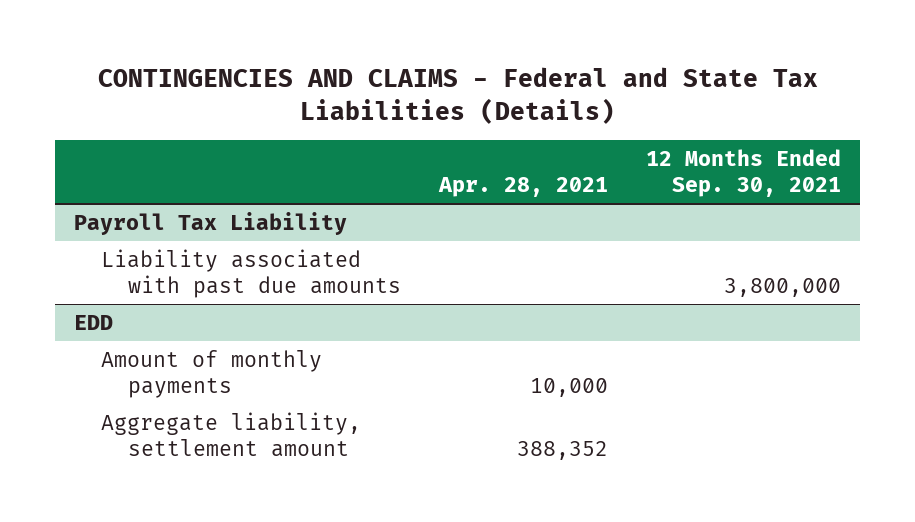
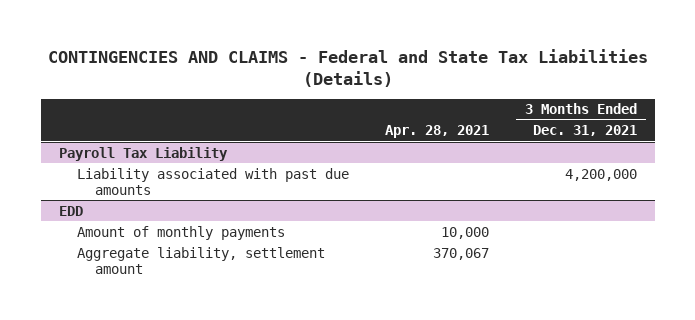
- | Apr. 28, 2021 | 12 Months Ended Sep. 30, 2021
+ | Apr. 28, 2021 | 3 Months Ended Dec. 31, 2021
@ EDD
- Aggregate liability, settlement amount | 388,352 |
+ Aggregate liability, settlement amount | 370,067 |

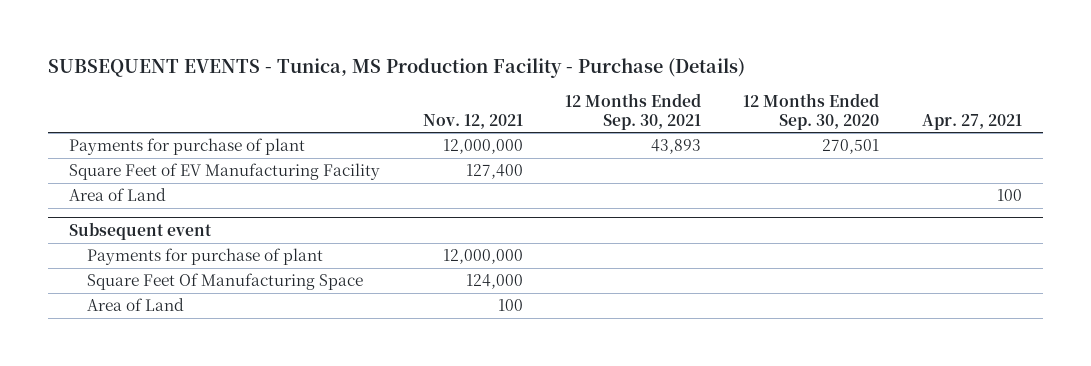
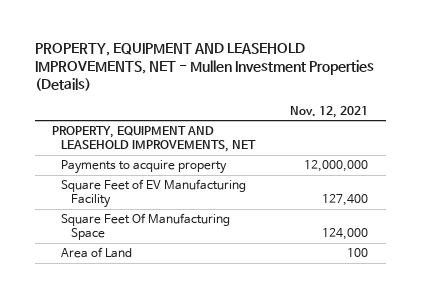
- SUBSEQUENT EVENTS - Tunica, MS Production Facility - Purchase (Details)
+ PROPERTY, EQUIPMENT AND LEASEHOLD IMPROVEMENTS, NET - Mullen Investment Properties (Details)
- | Nov. 12, 2021 | 12 Months Ended Sep. 30, 2021 | 12 Months Ended Sep. 30, 2020 | Apr. 27, 2021
+ | Nov. 12, 2021
- Payments for purchase of plant | 12,000,000 | 43,893 | 270,501 |
+ PROPERTY, EQUIPMENT AND LEASEHOLD IMPROVEMENTS, NET
+ Payments to acquire property | 12,000,000
- Area of Land | | | | 100
- Subsequent event
- Payments for purchase of plant | 12,000,000 | | |

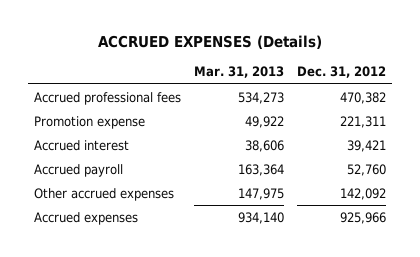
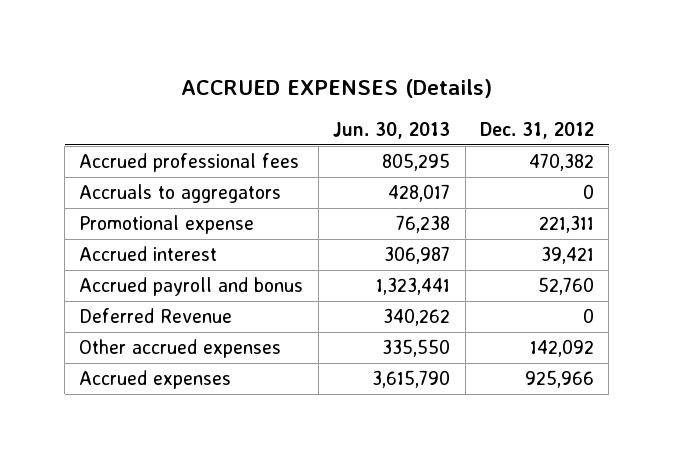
- | Mar. 31, 2013 | Dec. 31, 2012
+ | Jun. 30, 2013 | Dec. 31, 2012
- Promotion expense | 49,922 | 221,311
+ Accruals to aggregators | 428,017 | 0
+ Promotional expense | 76,238 | 221,311
- Accrued payroll | 163,364 | 52,760
+ Accrued payroll and bonus | 1,323,441 | 52,760
+ Deferred Revenue | 340,262 | 0

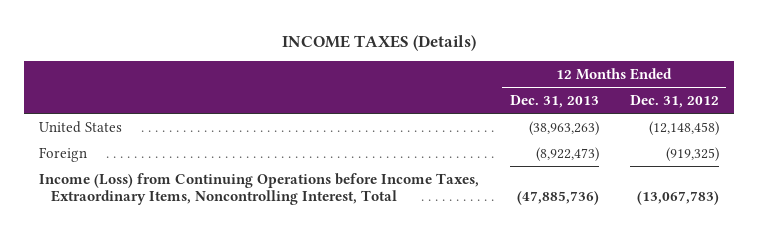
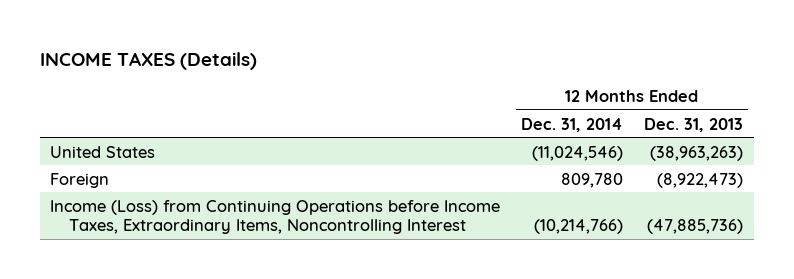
- | 12 Months Ended Dec. 31, 2013 | 12 Months Ended Dec. 31, 2012
+ | 12 Months Ended Dec. 31, 2014 | 12 Months Ended Dec. 31, 2013
- Income (Loss) from Continuing Operations before Income Taxes, Extraordinary Items, Noncontrolling Interest, Total | (47,885,736) | (13,067,783)
+ Income (Loss) from Continuing Operations before Income Taxes, Extraordinary Items, Noncontrolling Interest | (10,214,766) | (47,885,736)

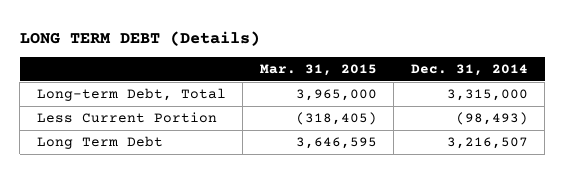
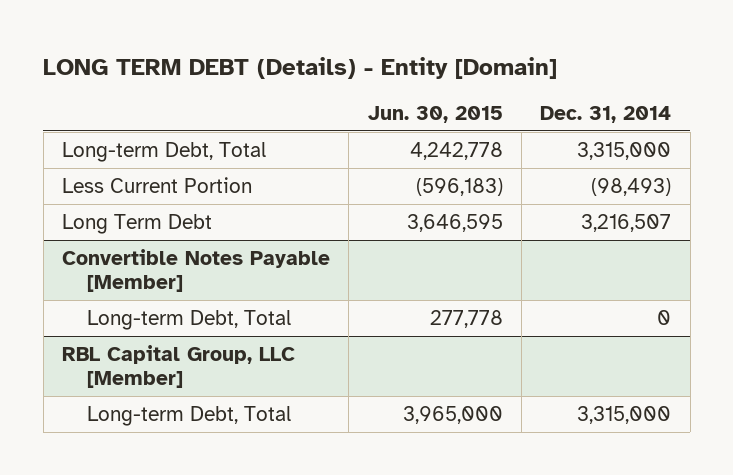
- LONG TERM DEBT (Details)
+ LONG TERM DEBT (Details) - Entity [Domain]
- | Mar. 31, 2015 | Dec. 31, 2014
+ | Jun. 30, 2015 | Dec. 31, 2014
+ Convertible Notes Payable [Member]
+ Long-term Debt, Total | 277,778 | 0
+ RBL Capital Group, LLC [Member]
+ Long-term Debt, Total | 3,965,000 | 3,315,000

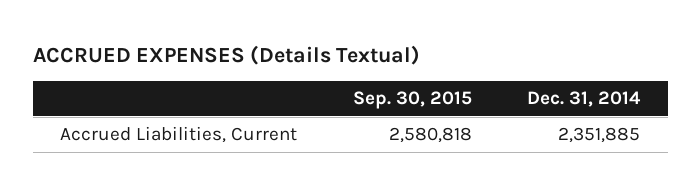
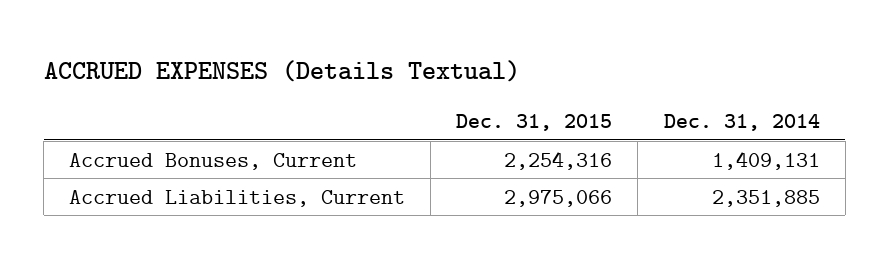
- | Sep. 30, 2015 | Dec. 31, 2014
+ | Dec. 31, 2015 | Dec. 31, 2014
+ Accrued Bonuses, Current | 2,254,316 | 1,409,131

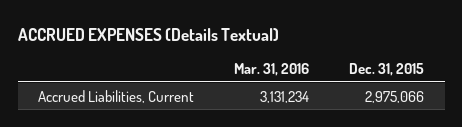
- | Dec. 31, 2015 | Dec. 31, 2014
+ | Mar. 31, 2016 | Dec. 31, 2015
- Accrued Bonuses, Current | 2,254,316 | 1,409,131

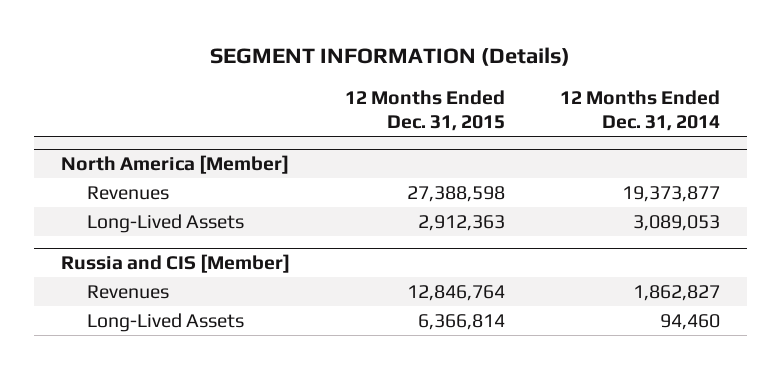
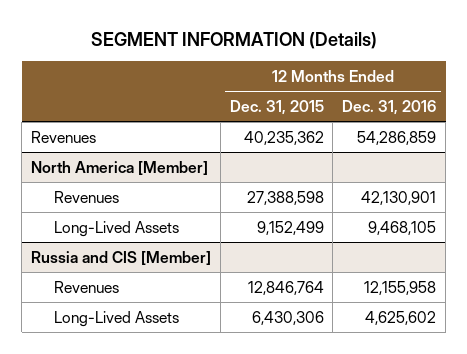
- | 12 Months Ended Dec. 31, 2015 | 12 Months Ended Dec. 31, 2014
+ | 12 Months Ended Dec. 31, 2015 | 12 Months Ended Dec. 31, 2016
+ Revenues | 40,235,362 | 54,286,859
@ North America [Member]
- Long-Lived Assets | 2,912,363 | 3,089,053
+ Long-Lived Assets | 9,152,499 | 9,468,105
@ Russia and CIS [Member]
- Long-Lived Assets | 6,366,814 | 94,460
+ Long-Lived Assets | 6,430,306 | 4,625,602

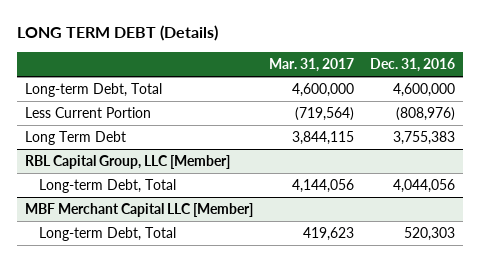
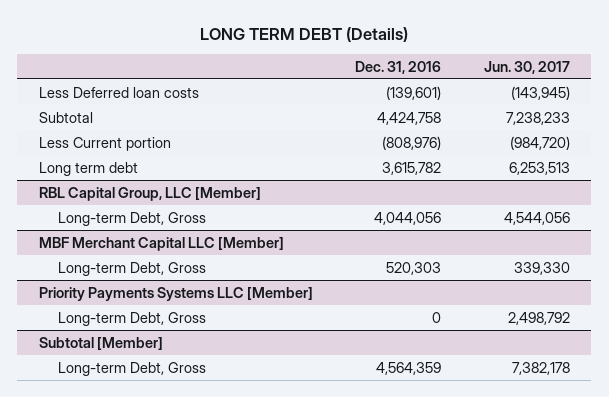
- | Mar. 31, 2017 | Dec. 31, 2016
+ | Dec. 31, 2016 | Jun. 30, 2017
- Long-term Debt, Total | 4,600,000 | 4,600,000
- Less Current Portion | (719,564) | (808,976)
- Long Term Debt | 3,844,115 | 3,755,383
+ Less Deferred loan costs | (139,601) | (143,945)
+ Subtotal | 4,424,758 | 7,238,233
+ Less Current portion | (808,976) | (984,720)
+ Long term debt | 3,615,782 | 6,253,513
@ RBL Capital Group, LLC [Member]
- Long-term Debt, Total | 4,144,056 | 4,044,056
+ Long-term Debt, Gross | 4,044,056 | 4,544,056
@ MBF Merchant Capital LLC [Member]
- Long-term Debt, Total | 419,623 | 520,303
+ Long-term Debt, Gross | 520,303 | 339,330
+ Priority Payments Systems LLC [Member]
+ Long-term Debt, Gross | 0 | 2,498,792
+ Subtotal [Member]
+ Long-term Debt, Gross | 4,564,359 | 7,382,178

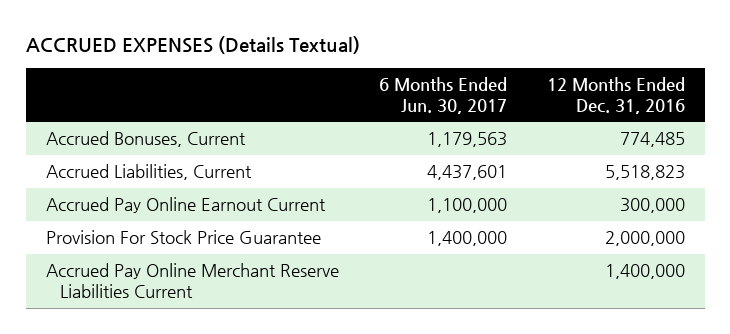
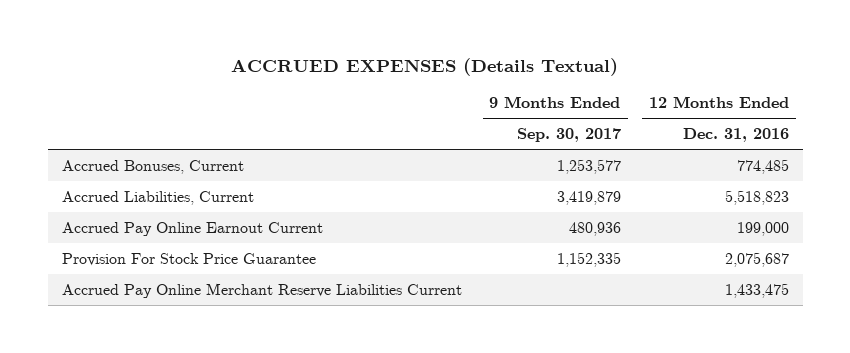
- | 6 Months Ended Jun. 30, 2017 | 12 Months Ended Dec. 31, 2016
+ | 9 Months Ended Sep. 30, 2017 | 12 Months Ended Dec. 31, 2016
- Accrued Pay Online Earnout Current | 1,100,000 | 300,000
- Provision For Stock Price Guarantee | 1,400,000 | 2,000,000
- Accrued Pay Online Merchant Reserve Liabilities Current | | 1,400,000
+ Accrued Pay Online Earnout Current | 480,936 | 199,000
+ Provision For Stock Price Guarantee | 1,152,335 | 2,075,687
+ Accrued Pay Online Merchant Reserve Liabilities Current | | 1,433,475

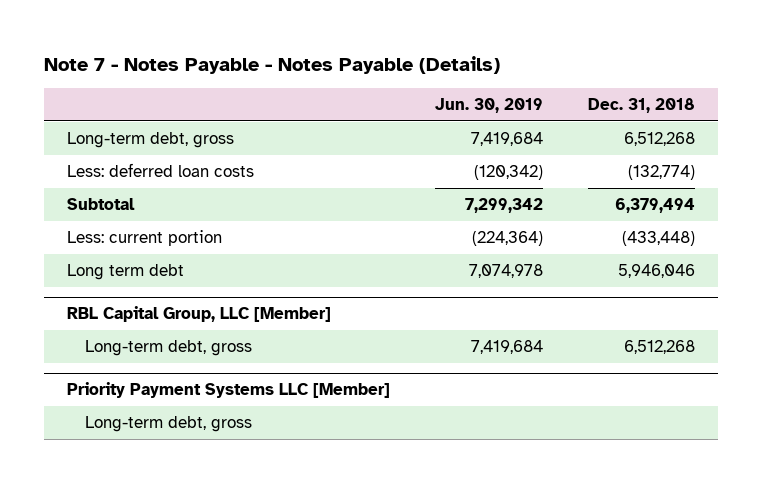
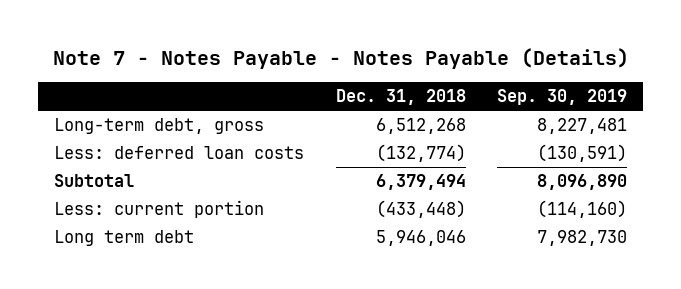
- | Jun. 30, 2019 | Dec. 31, 2018
+ | Dec. 31, 2018 | Sep. 30, 2019
- RBL Capital Group, LLC [Member]
- Long-term debt, gross | 7,419,684 | 6,512,268
- Priority Payment Systems LLC [Member]
- Long-term debt, gross

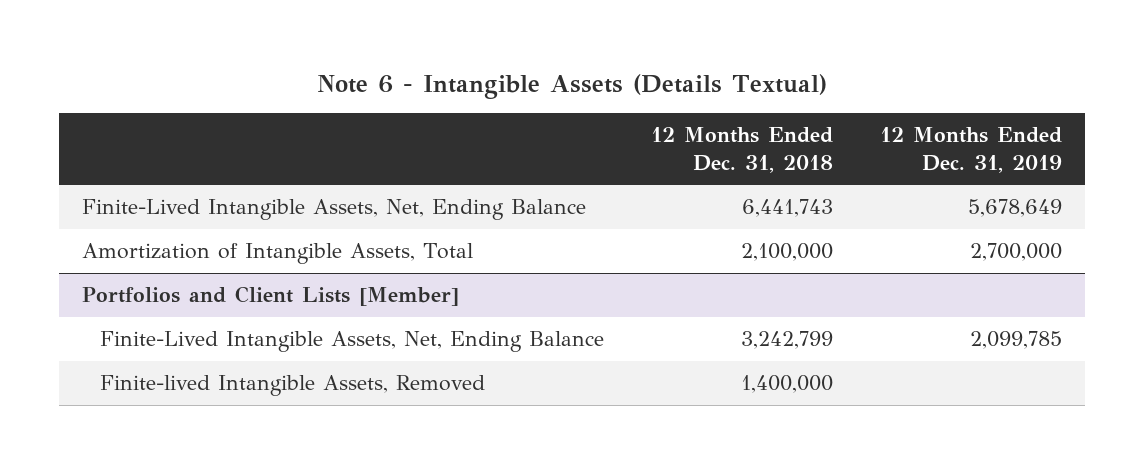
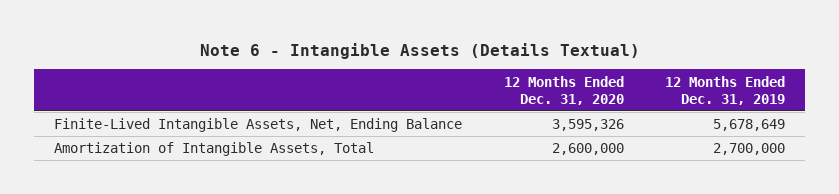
- | 12 Months Ended Dec. 31, 2018 | 12 Months Ended Dec. 31, 2019
+ | 12 Months Ended Dec. 31, 2020 | 12 Months Ended Dec. 31, 2019
- Portfolios and Client Lists [Member]
- Finite-Lived Intangible Assets, Net, Ending Balance | 3,242,799 | 2,099,785
- Finite-lived Intangible Assets, Removed | 1,400,000 |

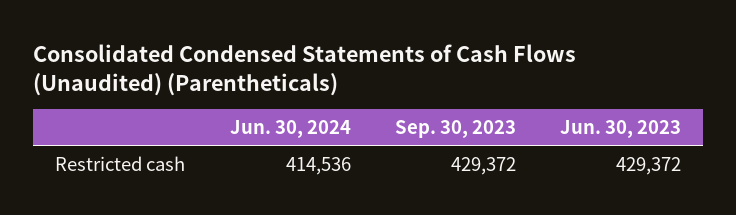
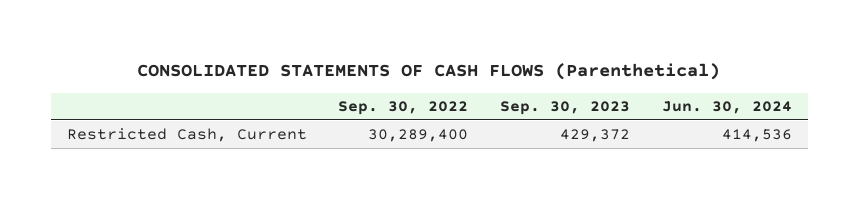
- Consolidated Condensed Statements of Cash Flows (Unaudited) (Parentheticals)
+ CONSOLIDATED STATEMENTS OF CASH FLOWS (Parenthetical)
- | Jun. 30, 2024 | Sep. 30, 2023 | Jun. 30, 2023
+ | Sep. 30, 2022 | Sep. 30, 2023 | Jun. 30, 2024
- Restricted cash | 414,536 | 429,372 | 429,372
+ Restricted Cash, Current | 30,289,400 | 429,372 | 414,536

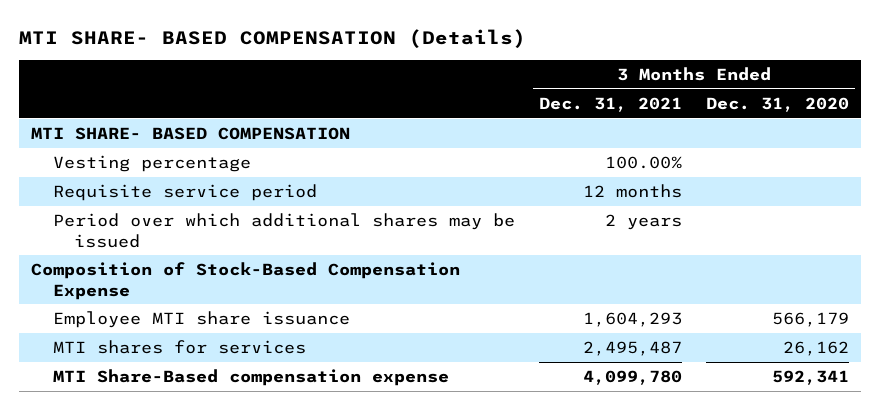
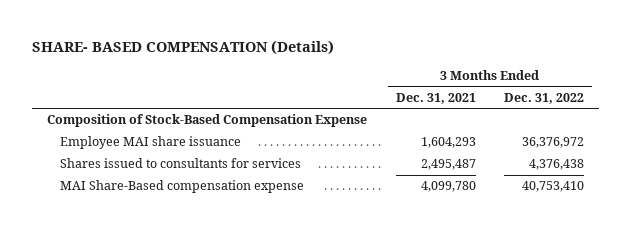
- MTI SHARE- BASED COMPENSATION (Details)
+ SHARE- BASED COMPENSATION (Details)
- | 3 Months Ended Dec. 31, 2021 | 3 Months Ended Dec. 31, 2020
+ | 3 Months Ended Dec. 31, 2021 | 3 Months Ended Dec. 31, 2022
- MTI SHARE- BASED COMPENSATION
- Vesting percentage | 100.00% |
- Requisite service period | 12 months |
- Period over which additional shares may be issued | 2 years |
- Employee MTI share issuance | 1,604,293 | 566,179
- MTI shares for services | 2,495,487 | 26,162
- MTI Share-Based compensation expense | 4,099,780 | 592,341
+ Employee MAI share issuance | 1,604,293 | 36,376,972
+ Shares issued to consultants for services | 2,495,487 | 4,376,438
+ MAI Share-Based compensation expense | 4,099,780 | 40,753,410

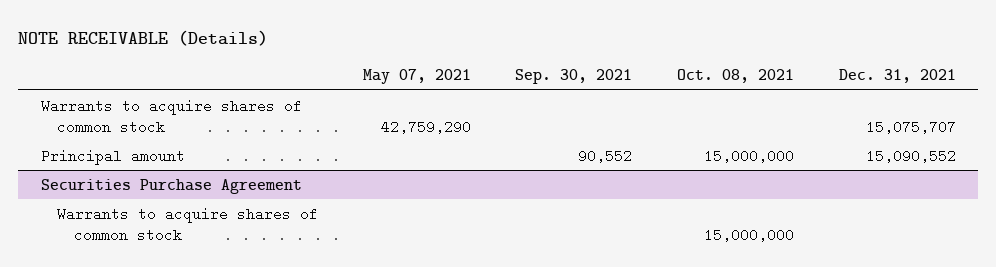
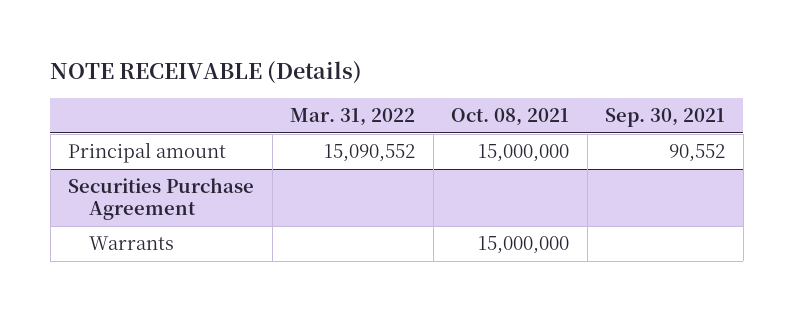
- | May 07, 2021 | Sep. 30, 2021 | Oct. 08, 2021 | Dec. 31, 2021
+ | Mar. 31, 2022 | Oct. 08, 2021 | Sep. 30, 2021
- Warrants to acquire shares of common stock | 42,759,290 | | | 15,075,707
@ Securities Purchase Agreement
- Warrants to acquire shares of common stock | | | 15,000,000 |
+ Warrants | | 15,000,000 |

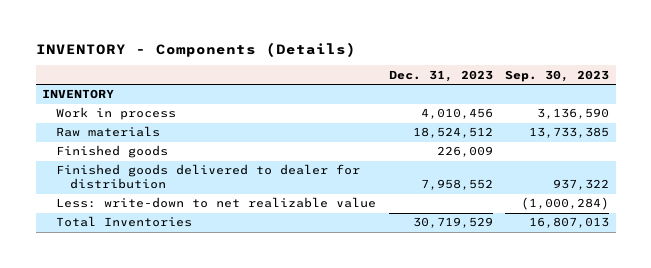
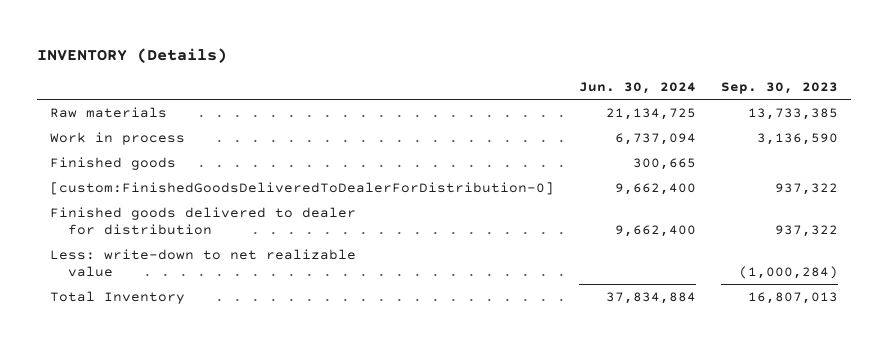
- INVENTORY - Components (Details)
+ INVENTORY (Details)
- | Dec. 31, 2023 | Sep. 30, 2023
+ | Jun. 30, 2024 | Sep. 30, 2023
- INVENTORY
moved down: Work in process | 6,737,094 | 3,136,590
+ [custom:FinishedGoodsDeliveredToDealerForDistribution-0] | 9,662,400 | 937,322
- Total Inventories | 30,719,529 | 16,807,013
+ Total Inventory | 37,834,884 | 16,807,013

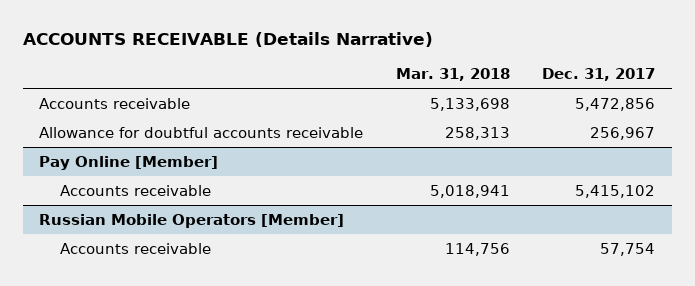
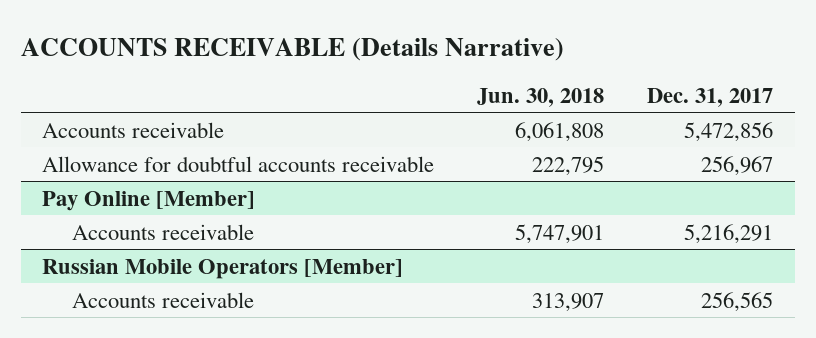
- | Mar. 31, 2018 | Dec. 31, 2017
+ | Jun. 30, 2018 | Dec. 31, 2017
@ Pay Online [Member]
- Accounts receivable | 5,018,941 | 5,415,102
+ Accounts receivable | 5,747,901 | 5,216,291
@ Russian Mobile Operators [Member]
- Accounts receivable | 114,756 | 57,754
+ Accounts receivable | 313,907 | 256,565

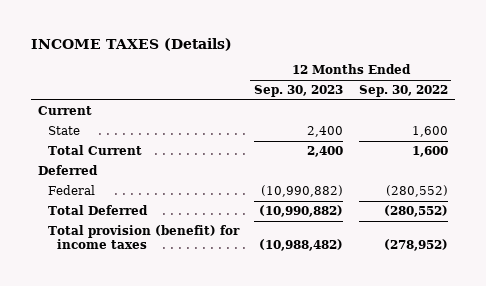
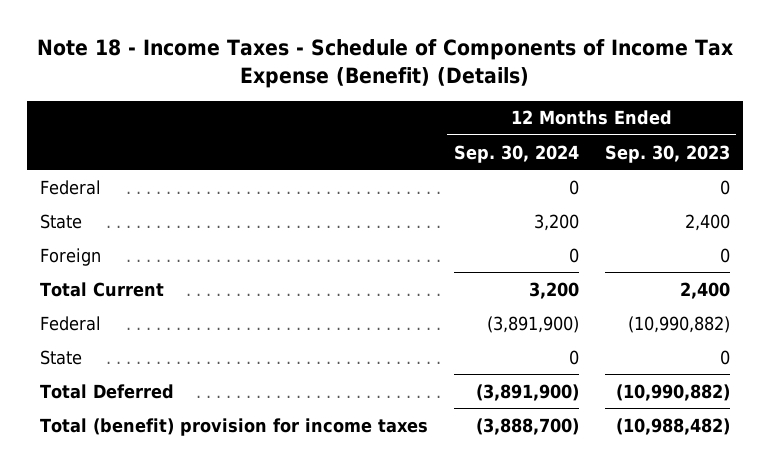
- INCOME TAXES (Details)
+ Note 18 - Income Taxes - Schedule of Components of Income Tax Expense (Benefit) (Details)
- | 12 Months Ended Sep. 30, 2023 | 12 Months Ended Sep. 30, 2022
+ | 12 Months Ended Sep. 30, 2024 | 12 Months Ended Sep. 30, 2023
- Current
+ Federal | 0 | 0
+ Foreign | 0 | 0
- Deferred
+ State | 0 | 0
- Total provision (benefit) for income taxes | (10,988,482) | (278,952)
+ Total (benefit) provision for income taxes | (3,888,700) | (10,988,482)

